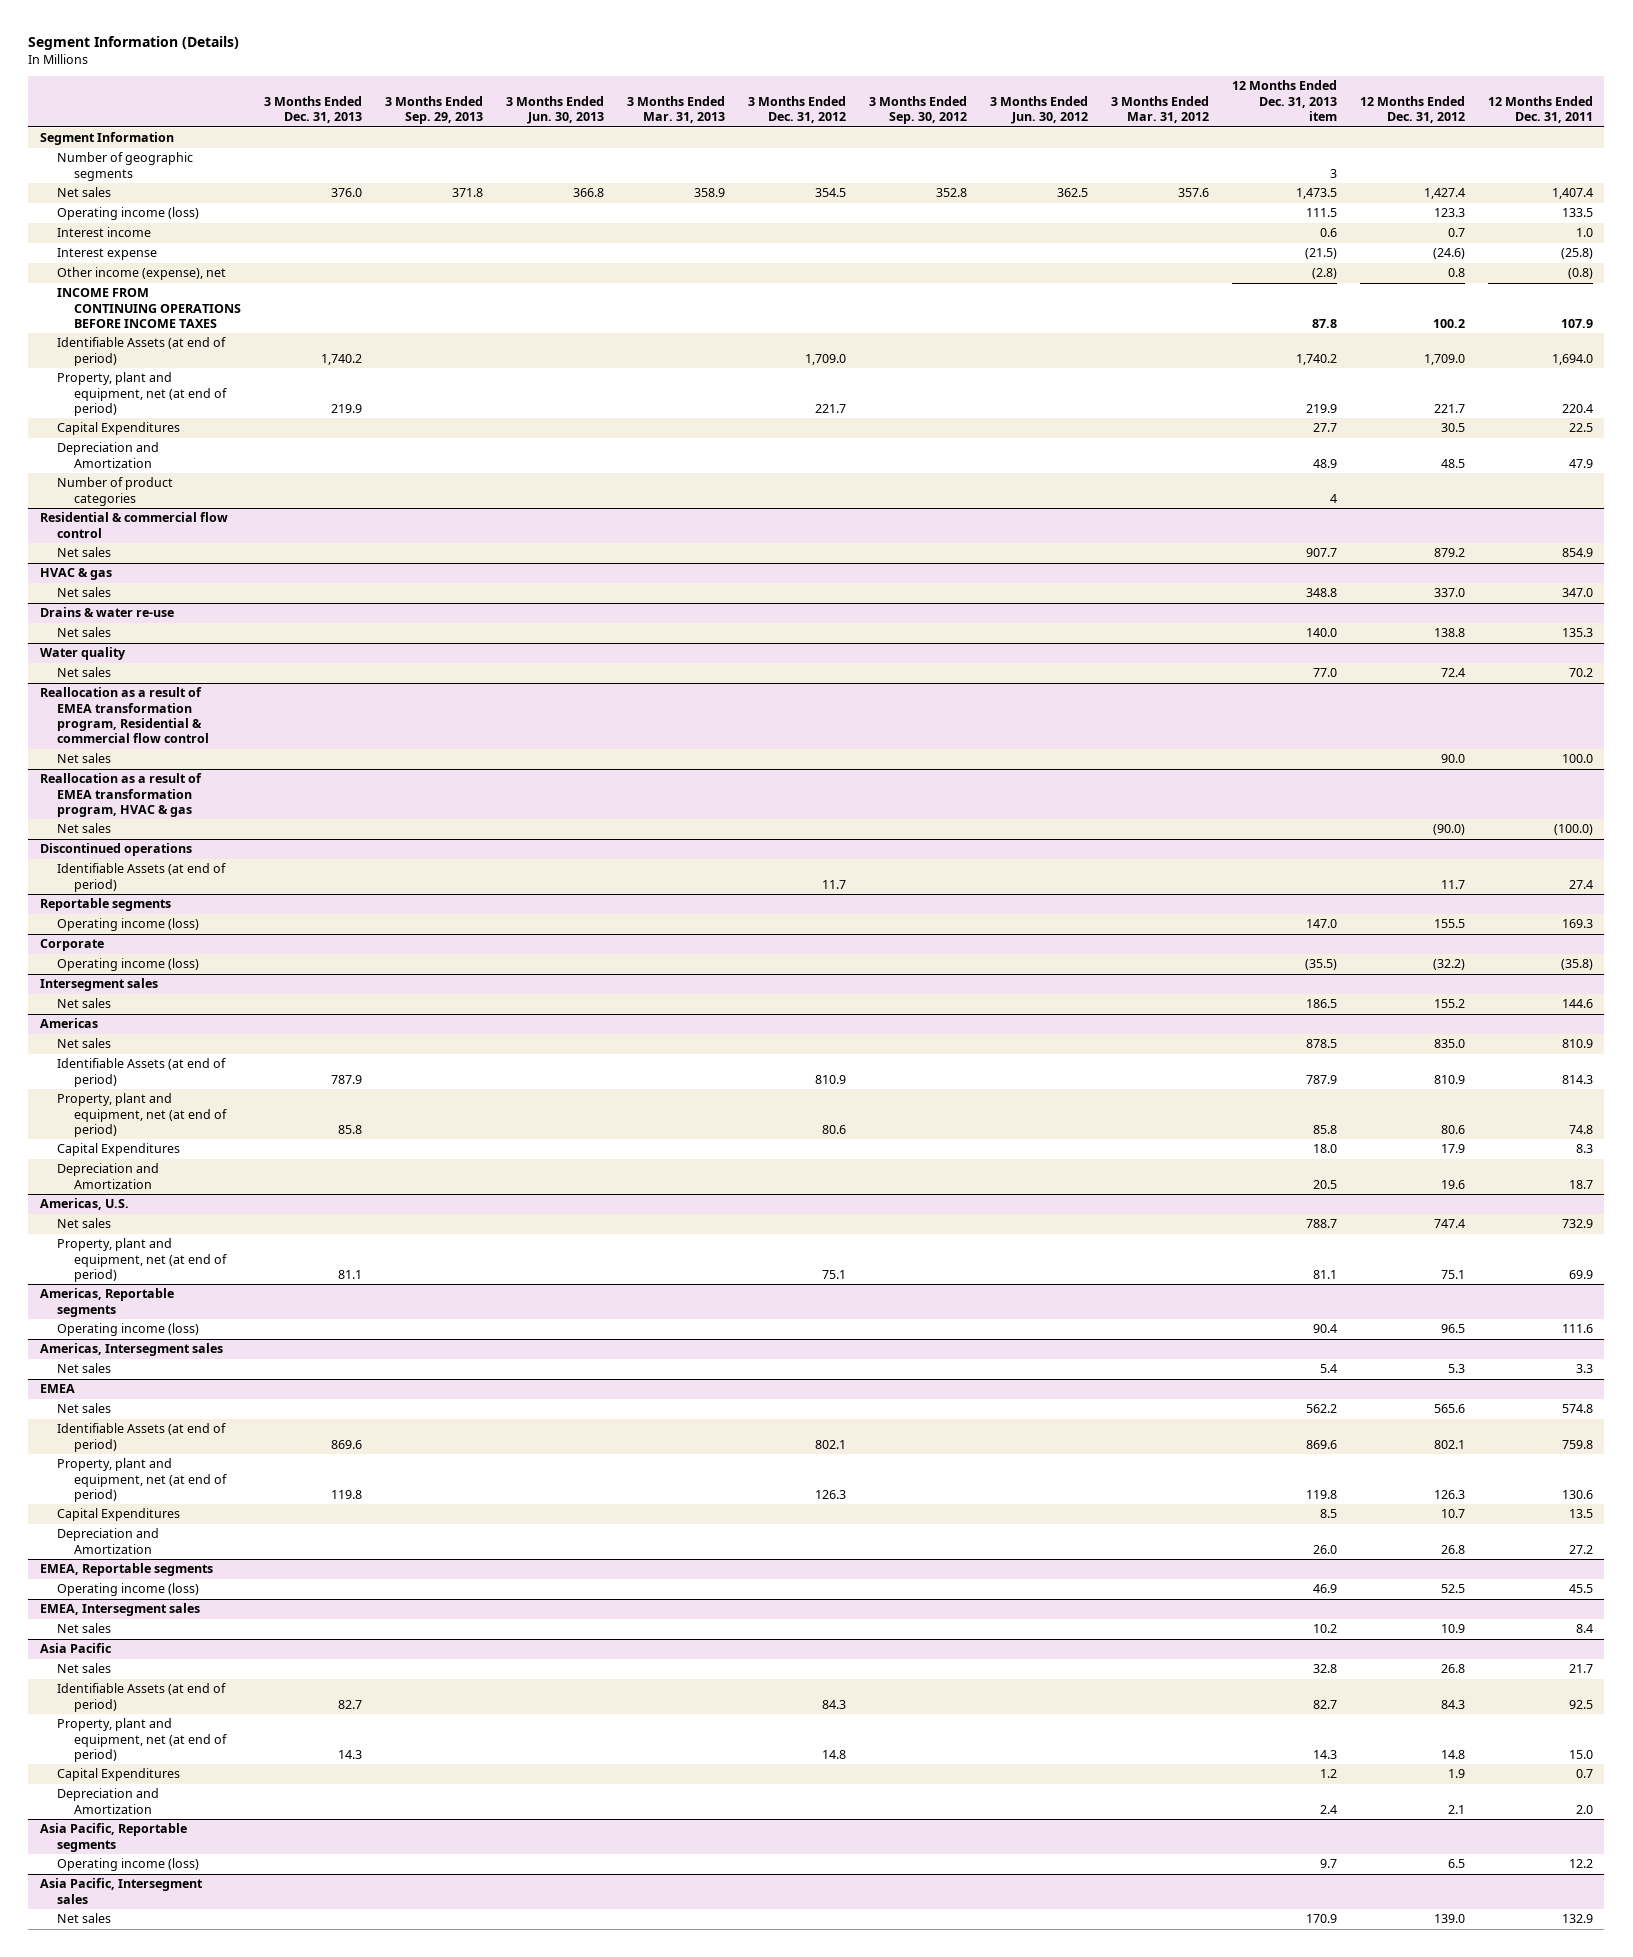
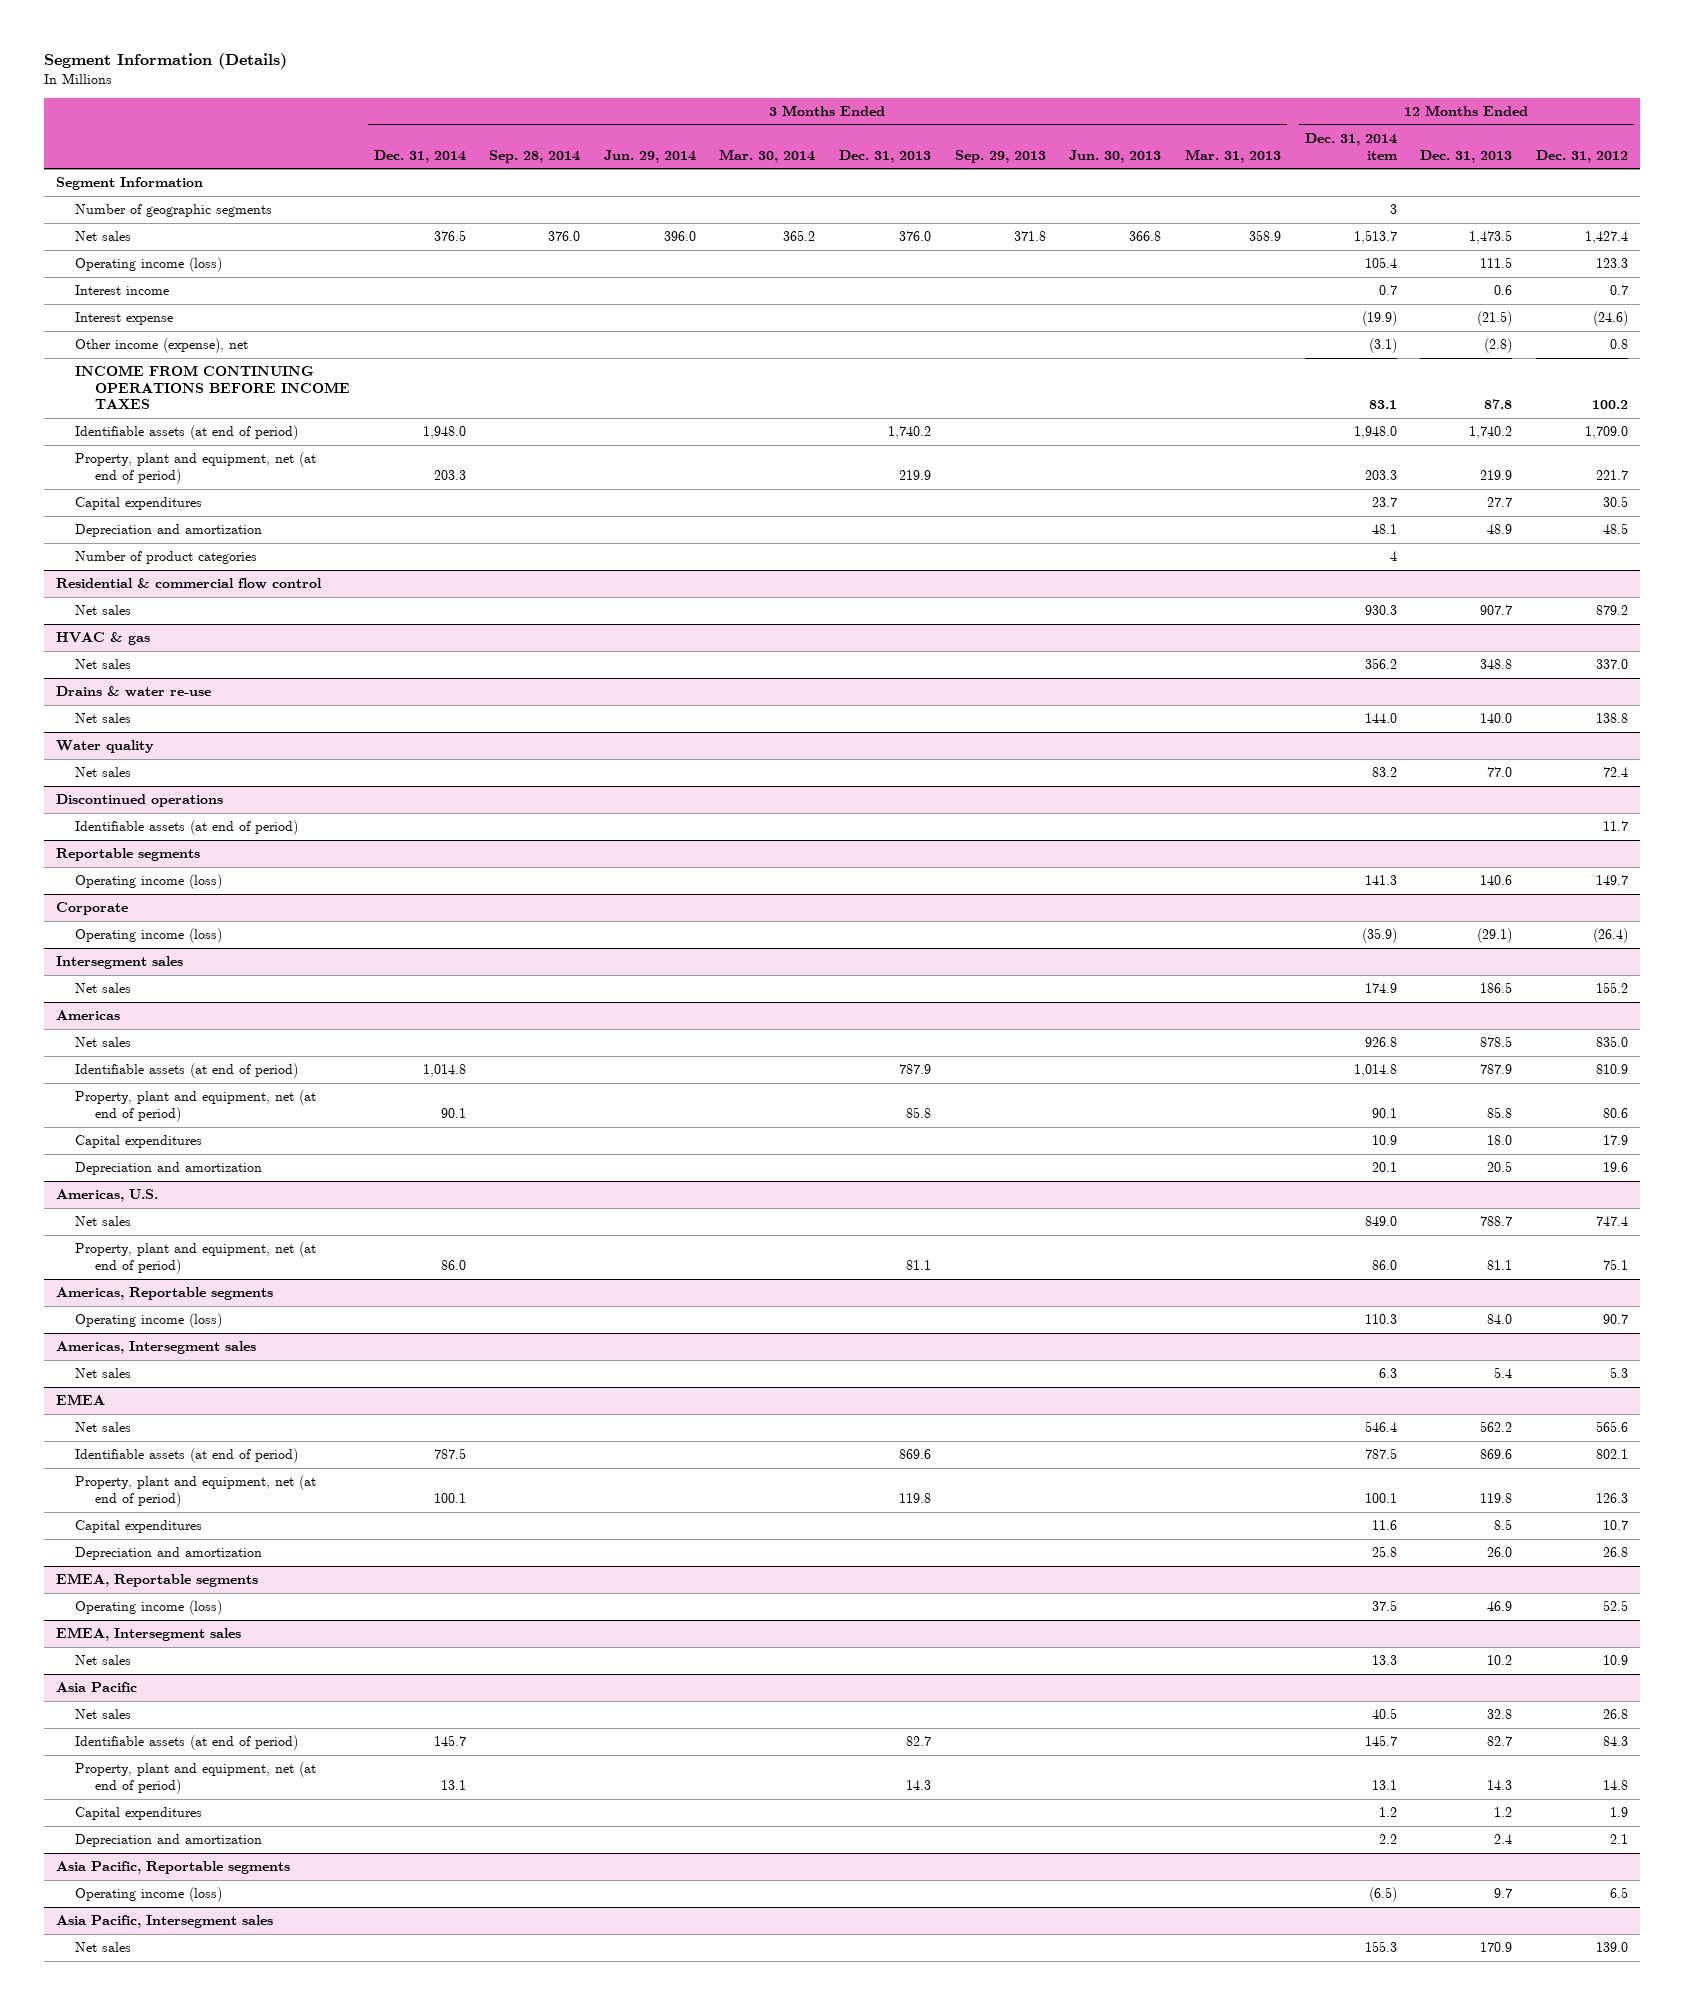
- | 3 Months Ended Dec. 31, 2013 | 3 Months Ended Sep. 29, 2013 | 3 Months Ended Jun. 30, 2013 | 3 Months Ended Mar. 31, 2013 | 3 Months Ended Dec. 31, 2012 | 3 Months Ended Sep. 30, 2012 | 3 Months Ended Jun. 30, 2012 | 3 Months Ended Mar. 31, 2012 | 12 Months Ended Dec. 31, 2013 item | 12 Months Ended Dec. 31, 2012 | 12 Months Ended Dec. 31, 2011
+ | 3 Months Ended Dec. 31, 2014 | 3 Months Ended Sep. 28, 2014 | 3 Months Ended Jun. 29, 2014 | 3 Months Ended Mar. 30, 2014 | 3 Months Ended Dec. 31, 2013 | 3 Months Ended Sep. 29, 2013 | 3 Months Ended Jun. 30, 2013 | 3 Months Ended Mar. 31, 2013 | 12 Months Ended Dec. 31, 2014 item | 12 Months Ended Dec. 31, 2013 | 12 Months Ended Dec. 31, 2012
- Identifiable Assets (at end of period) | 1,740.2 | | | | 1,709.0 | | | | 1,740.2 | 1,709.0 | 1,694.0
+ Identifiable assets (at end of period) | 1,948.0 | | | | 1,740.2 | | | | 1,948.0 | 1,740.2 | 1,709.0
- Capital Expenditures | | | | | | | | | 27.7 | 30.5 | 22.5
- Depreciation and Amortization | | | | | | | | | 48.9 | 48.5 | 47.9
+ Capital expenditures | | | | | | | | | 23.7 | 27.7 | 30.5
+ Depreciation and amortization | | | | | | | | | 48.1 | 48.9 | 48.5
- Reallocation as a result of EMEA transformation program, Residential & commercial flow control
- Net sales | | | | | | | | | | 90.0 | 100.0
- Reallocation as a result of EMEA transformation program, HVAC & gas
- Net sales | | | | | | | | | | (90.0) | (100.0)
@ Discontinued operations
- Identifiable Assets (at end of period) | | | | | 11.7 | | | | | 11.7 | 27.4
+ Identifiable assets (at end of period) | | | | | | | | | | | 11.7
@ Reportable segments
- Operating income (loss) | | | | | | | | | 147.0 | 155.5 | 169.3
+ Operating income (loss) | | | | | | | | | 141.3 | 140.6 | 149.7
@ Corporate
- Operating income (loss) | | | | | | | | | (35.5) | (32.2) | (35.8)
+ Operating income (loss) | | | | | | | | | (35.9) | (29.1) | (26.4)
@ Americas
- Identifiable Assets (at end of period) | 787.9 | | | | 810.9 | | | | 787.9 | 810.9 | 814.3
+ Identifiable assets (at end of period) | 1,014.8 | | | | 787.9 | | | | 1,014.8 | 787.9 | 810.9
- Capital Expenditures | | | | | | | | | 18.0 | 17.9 | 8.3
- Depreciation and Amortization | | | | | | | | | 20.5 | 19.6 | 18.7
+ Capital expenditures | | | | | | | | | 10.9 | 18.0 | 17.9
+ Depreciation and amortization | | | | | | | | | 20.1 | 20.5 | 19.6
@ Americas, Reportable segments
- Operating income (loss) | | | | | | | | | 90.4 | 96.5 | 111.6
+ Operating income (loss) | | | | | | | | | 110.3 | 84.0 | 90.7
@ EMEA
- Identifiable Assets (at end of period) | 869.6 | | | | 802.1 | | | | 869.6 | 802.1 | 759.8
+ Identifiable assets (at end of period) | 787.5 | | | | 869.6 | | | | 787.5 | 869.6 | 802.1
- Capital Expenditures | | | | | | | | | 8.5 | 10.7 | 13.5
- Depreciation and Amortization | | | | | | | | | 26.0 | 26.8 | 27.2
+ Capital expenditures | | | | | | | | | 11.6 | 8.5 | 10.7
+ Depreciation and amortization | | | | | | | | | 25.8 | 26.0 | 26.8
@ Asia Pacific
- Identifiable Assets (at end of period) | 82.7 | | | | 84.3 | | | | 82.7 | 84.3 | 92.5
+ Identifiable assets (at end of period) | 145.7 | | | | 82.7 | | | | 145.7 | 82.7 | 84.3
- Capital Expenditures | | | | | | | | | 1.2 | 1.9 | 0.7
- Depreciation and Amortization | | | | | | | | | 2.4 | 2.1 | 2.0
+ Capital expenditures | | | | | | | | | 1.2 | 1.2 | 1.9
+ Depreciation and amortization | | | | | | | | | 2.2 | 2.4 | 2.1

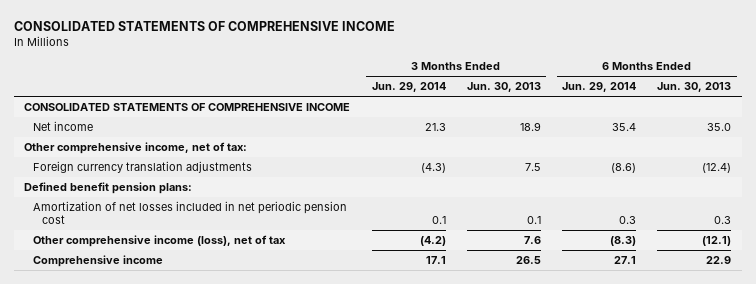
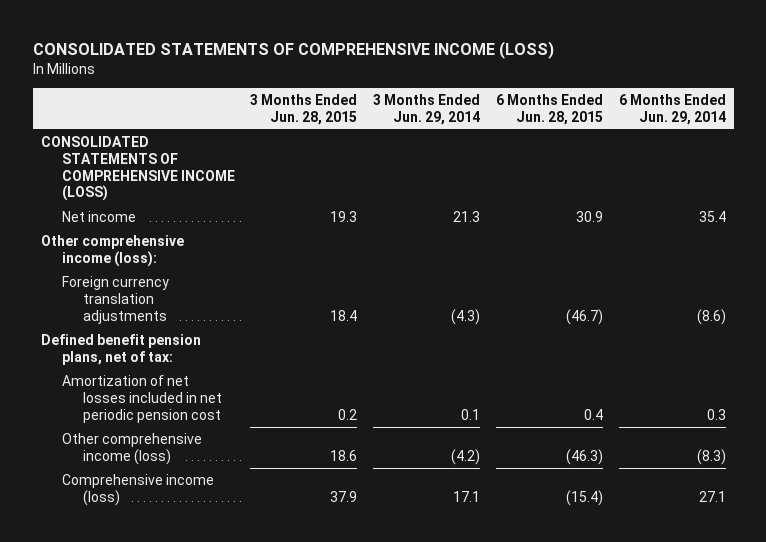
- CONSOLIDATED STATEMENTS OF COMPREHENSIVE INCOME
+ CONSOLIDATED STATEMENTS OF COMPREHENSIVE INCOME (LOSS)
- | 3 Months Ended Jun. 29, 2014 | 3 Months Ended Jun. 30, 2013 | 6 Months Ended Jun. 29, 2014 | 6 Months Ended Jun. 30, 2013
+ | 3 Months Ended Jun. 28, 2015 | 3 Months Ended Jun. 29, 2014 | 6 Months Ended Jun. 28, 2015 | 6 Months Ended Jun. 29, 2014
- CONSOLIDATED STATEMENTS OF COMPREHENSIVE INCOME
+ CONSOLIDATED STATEMENTS OF COMPREHENSIVE INCOME (LOSS)
- Other comprehensive income, net of tax:
+ Other comprehensive income (loss):
- Defined benefit pension plans:
+ Defined benefit pension plans, net of tax:
- Other comprehensive income (loss), net of tax | (4.2) | 7.6 | (8.3) | (12.1)
- Comprehensive income | 17.1 | 26.5 | 27.1 | 22.9
+ Other comprehensive income (loss) | 18.6 | (4.2) | (46.3) | (8.3)
+ Comprehensive income (loss) | 37.9 | 17.1 | (15.4) | 27.1

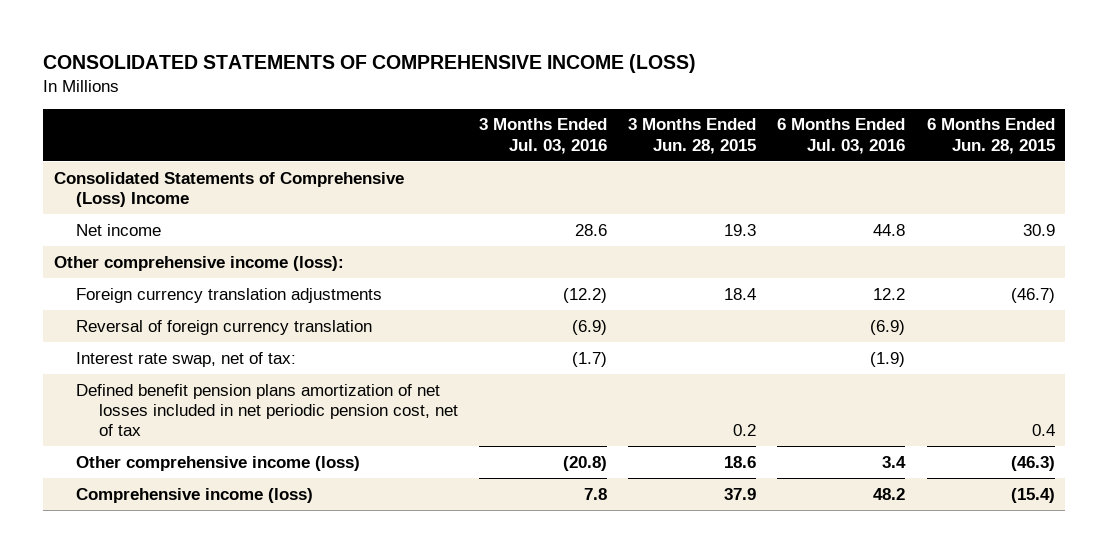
- | 3 Months Ended Jun. 28, 2015 | 3 Months Ended Jun. 29, 2014 | 6 Months Ended Jun. 28, 2015 | 6 Months Ended Jun. 29, 2014
+ | 3 Months Ended Jul. 03, 2016 | 3 Months Ended Jun. 28, 2015 | 6 Months Ended Jul. 03, 2016 | 6 Months Ended Jun. 28, 2015
- CONSOLIDATED STATEMENTS OF COMPREHENSIVE INCOME (LOSS)
+ Consolidated Statements of Comprehensive (Loss) Income
- Defined benefit pension plans, net of tax:
- Amortization of net losses included in net periodic pension cost | 0.2 | 0.1 | 0.4 | 0.3
+ Reversal of foreign currency translation | (6.9) | | (6.9) |
+ Interest rate swap, net of tax: | (1.7) | | (1.9) |
+ Defined benefit pension plans amortization of net losses included in net periodic pension cost, net of tax | | 0.2 | | 0.4

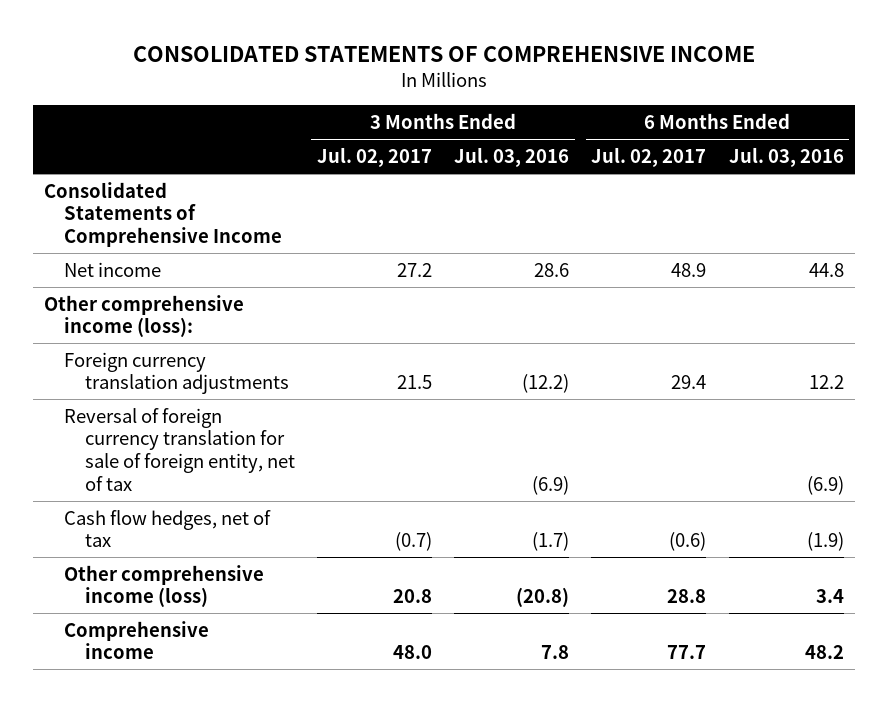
- CONSOLIDATED STATEMENTS OF COMPREHENSIVE INCOME (LOSS)
+ CONSOLIDATED STATEMENTS OF COMPREHENSIVE INCOME
- | 3 Months Ended Jul. 03, 2016 | 3 Months Ended Jun. 28, 2015 | 6 Months Ended Jul. 03, 2016 | 6 Months Ended Jun. 28, 2015
+ | 3 Months Ended Jul. 02, 2017 | 3 Months Ended Jul. 03, 2016 | 6 Months Ended Jul. 02, 2017 | 6 Months Ended Jul. 03, 2016
- Consolidated Statements of Comprehensive (Loss) Income
+ Consolidated Statements of Comprehensive Income
- Reversal of foreign currency translation | (6.9) | | (6.9) |
- Interest rate swap, net of tax: | (1.7) | | (1.9) |
- Defined benefit pension plans amortization of net losses included in net periodic pension cost, net of tax | | 0.2 | | 0.4
+ Reversal of foreign currency translation for sale of foreign entity, net of tax | | (6.9) | | (6.9)
+ Cash flow hedges, net of tax | (0.7) | (1.7) | (0.6) | (1.9)
- Comprehensive income (loss) | 7.8 | 37.9 | 48.2 | (15.4)
+ Comprehensive income | 48.0 | 7.8 | 77.7 | 48.2

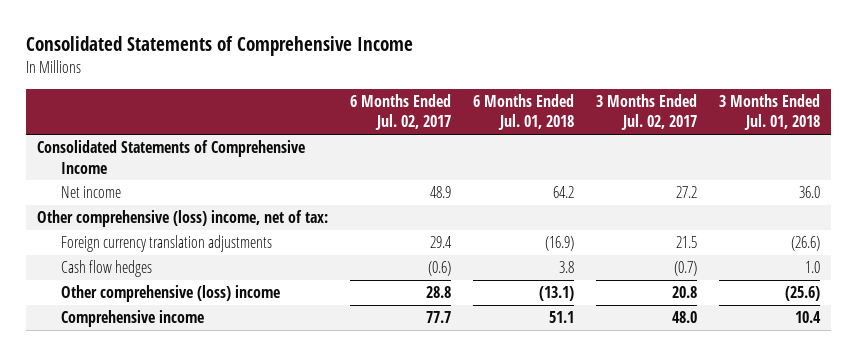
- CONSOLIDATED STATEMENTS OF COMPREHENSIVE INCOME
+ Consolidated Statements of Comprehensive Income
- | 3 Months Ended Jul. 02, 2017 | 3 Months Ended Jul. 03, 2016 | 6 Months Ended Jul. 02, 2017 | 6 Months Ended Jul. 03, 2016
+ | 6 Months Ended Jul. 02, 2017 | 6 Months Ended Jul. 01, 2018 | 3 Months Ended Jul. 02, 2017 | 3 Months Ended Jul. 01, 2018
- Other comprehensive income (loss):
+ Other comprehensive (loss) income, net of tax:
- Reversal of foreign currency translation for sale of foreign entity, net of tax | | (6.9) | | (6.9)
- Cash flow hedges, net of tax | (0.7) | (1.7) | (0.6) | (1.9)
- Other comprehensive income (loss) | 20.8 | (20.8) | 28.8 | 3.4
+ Cash flow hedges | (0.6) | 3.8 | (0.7) | 1.0
+ Other comprehensive (loss) income | 28.8 | (13.1) | 20.8 | (25.6)

